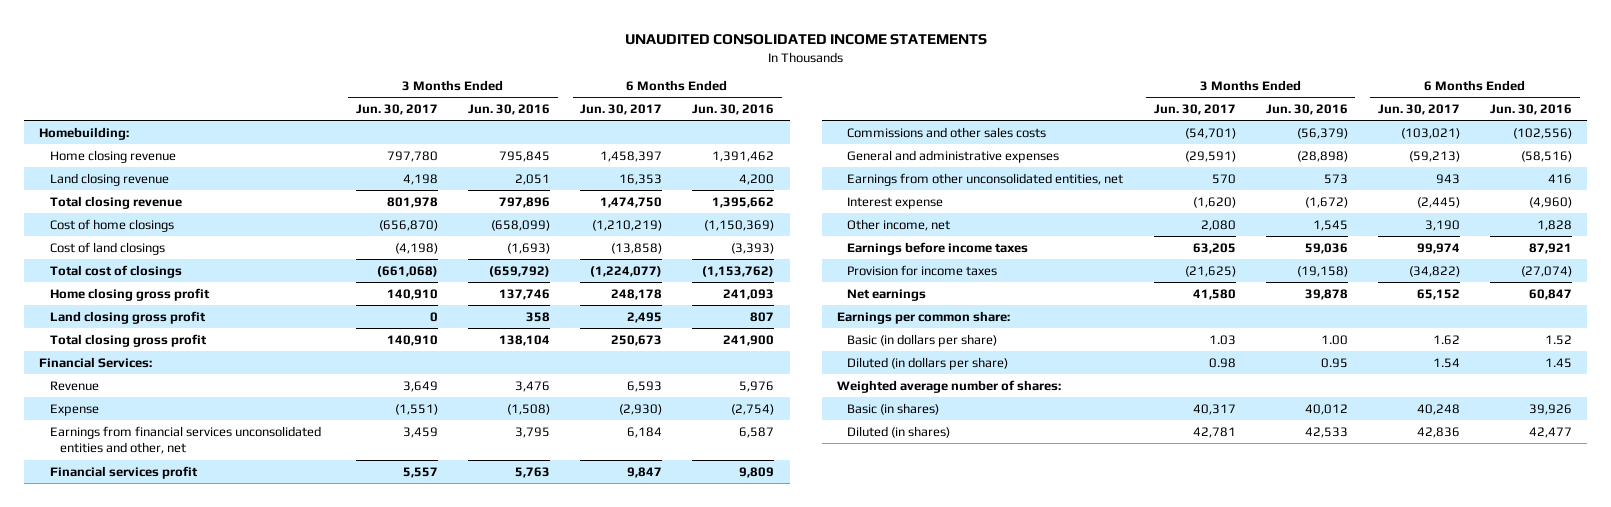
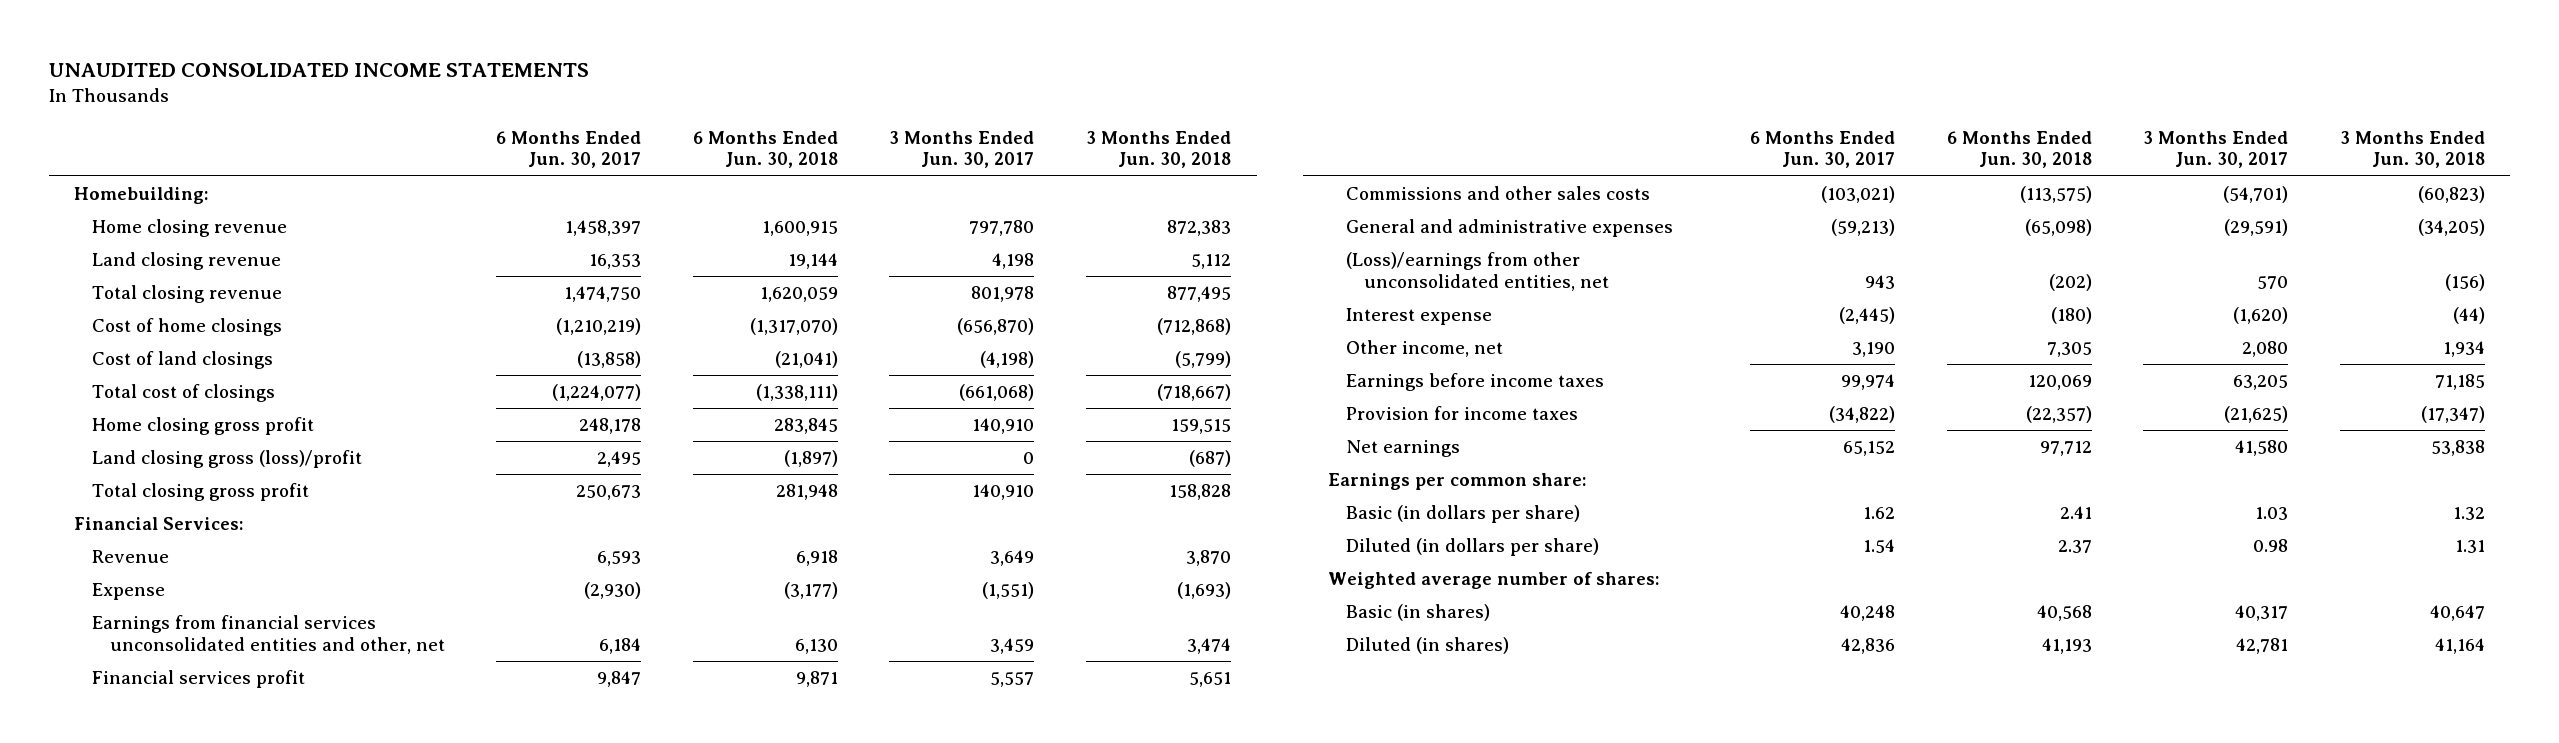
- | 3 Months Ended Jun. 30, 2017 | 3 Months Ended Jun. 30, 2016 | 6 Months Ended Jun. 30, 2017 | 6 Months Ended Jun. 30, 2016
+ | 6 Months Ended Jun. 30, 2017 | 6 Months Ended Jun. 30, 2018 | 3 Months Ended Jun. 30, 2017 | 3 Months Ended Jun. 30, 2018
- Land closing gross profit | 0 | 358 | 2,495 | 807
+ Land closing gross (loss)/profit | 2,495 | (1,897) | 0 | (687)
- Earnings from other unconsolidated entities, net | 570 | 573 | 943 | 416
+ (Loss)/earnings from other unconsolidated entities, net | 943 | (202) | 570 | (156)

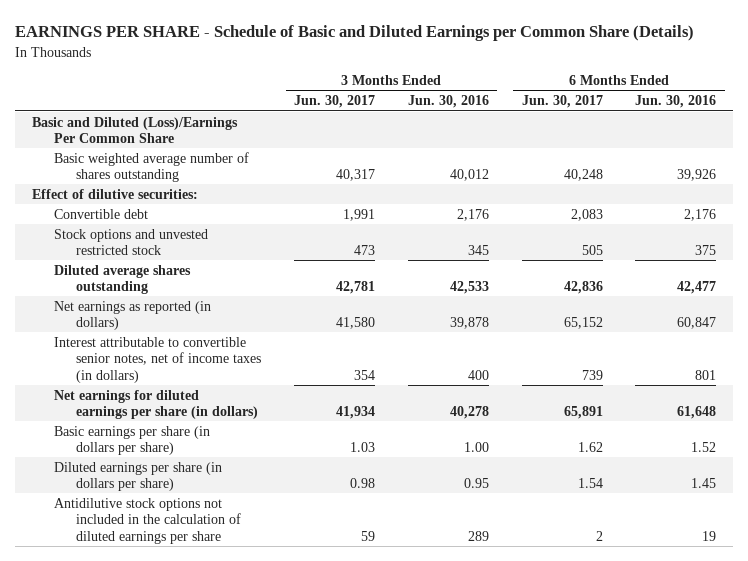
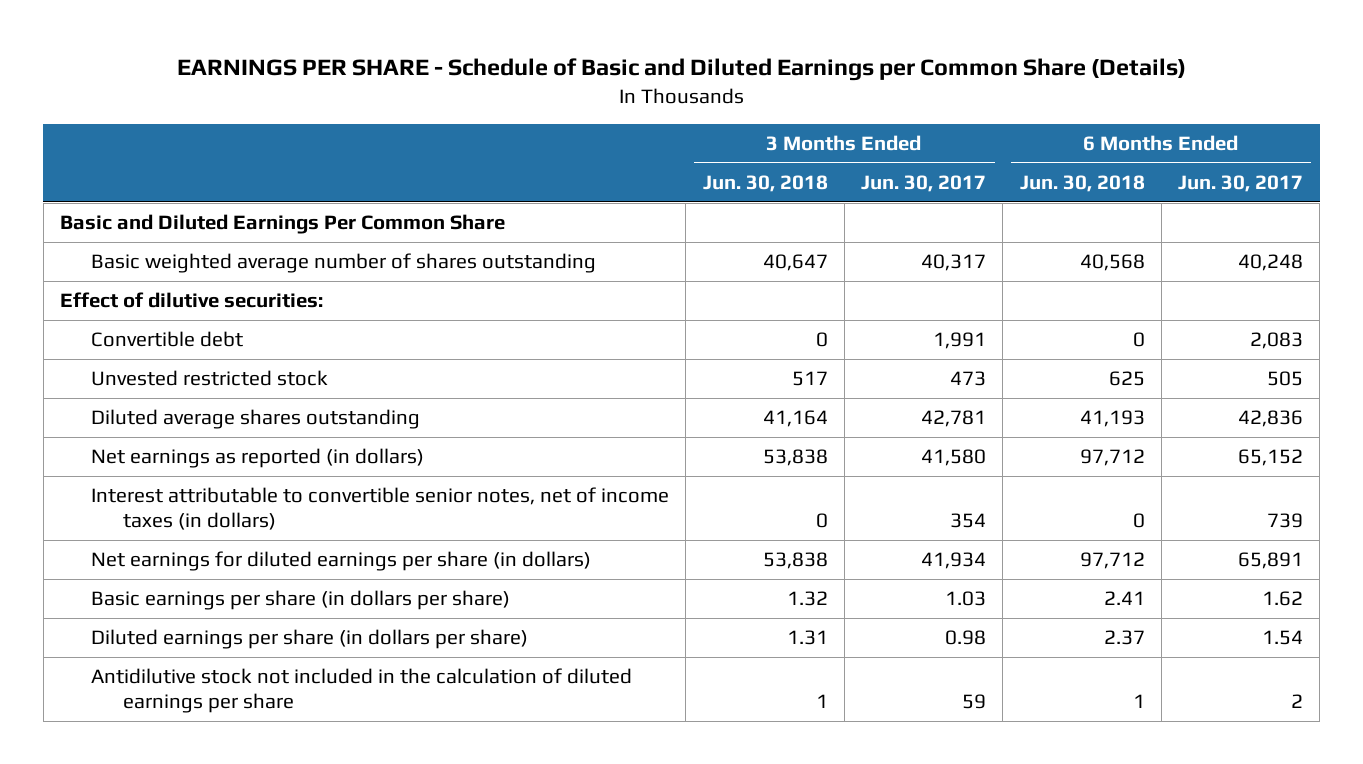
- | 3 Months Ended Jun. 30, 2017 | 3 Months Ended Jun. 30, 2016 | 6 Months Ended Jun. 30, 2017 | 6 Months Ended Jun. 30, 2016
+ | 3 Months Ended Jun. 30, 2018 | 3 Months Ended Jun. 30, 2017 | 6 Months Ended Jun. 30, 2018 | 6 Months Ended Jun. 30, 2017
- Basic and Diluted (Loss)/Earnings Per Common Share
+ Basic and Diluted Earnings Per Common Share
- Stock options and unvested restricted stock | 473 | 345 | 505 | 375
+ Unvested restricted stock | 517 | 473 | 625 | 505
- Antidilutive stock options not included in the calculation of diluted earnings per share | 59 | 289 | 2 | 19
+ Antidilutive stock not included in the calculation of diluted earnings per share | 1 | 59 | 1 | 2

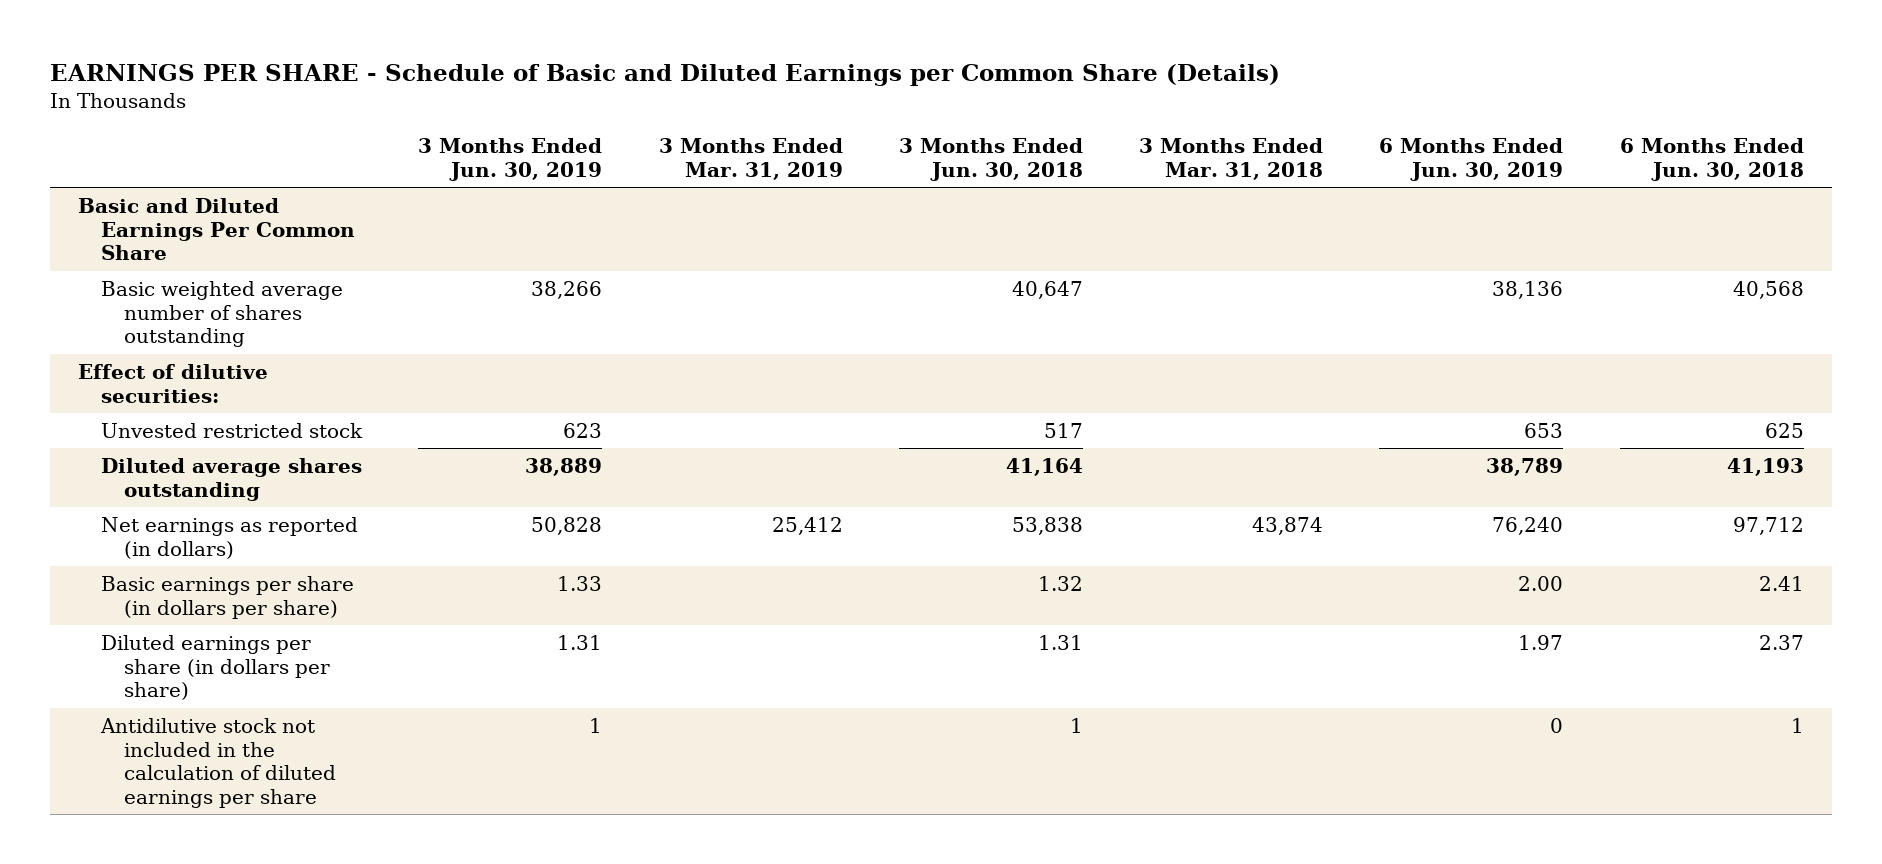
- | 3 Months Ended Jun. 30, 2018 | 3 Months Ended Jun. 30, 2017 | 6 Months Ended Jun. 30, 2018 | 6 Months Ended Jun. 30, 2017
+ | 3 Months Ended Jun. 30, 2019 | 3 Months Ended Mar. 31, 2019 | 3 Months Ended Jun. 30, 2018 | 3 Months Ended Mar. 31, 2018 | 6 Months Ended Jun. 30, 2019 | 6 Months Ended Jun. 30, 2018
- Convertible debt | 0 | 1,991 | 0 | 2,083
- Interest attributable to convertible senior notes, net of income taxes (in dollars) | 0 | 354 | 0 | 739
- Net earnings for diluted earnings per share (in dollars) | 53,838 | 41,934 | 97,712 | 65,891

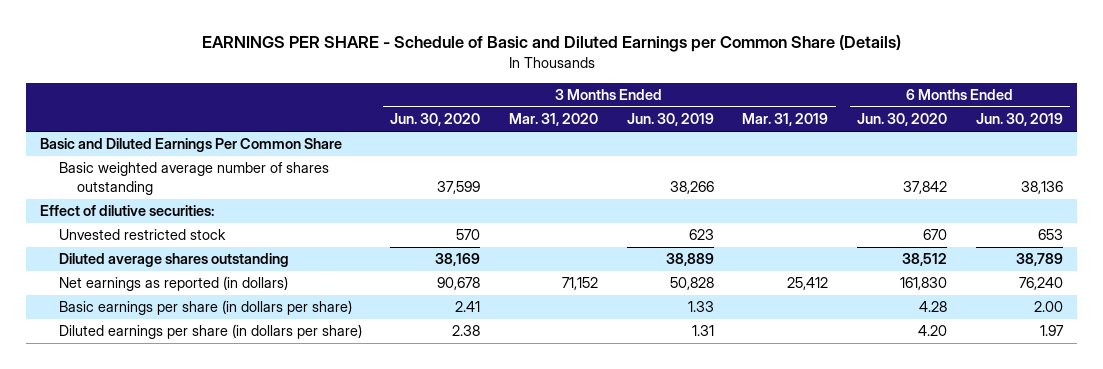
- | 3 Months Ended Jun. 30, 2019 | 3 Months Ended Mar. 31, 2019 | 3 Months Ended Jun. 30, 2018 | 3 Months Ended Mar. 31, 2018 | 6 Months Ended Jun. 30, 2019 | 6 Months Ended Jun. 30, 2018
+ | 3 Months Ended Jun. 30, 2020 | 3 Months Ended Mar. 31, 2020 | 3 Months Ended Jun. 30, 2019 | 3 Months Ended Mar. 31, 2019 | 6 Months Ended Jun. 30, 2020 | 6 Months Ended Jun. 30, 2019
- Antidilutive stock not included in the calculation of diluted earnings per share | 1 | | 1 | | 0 | 1

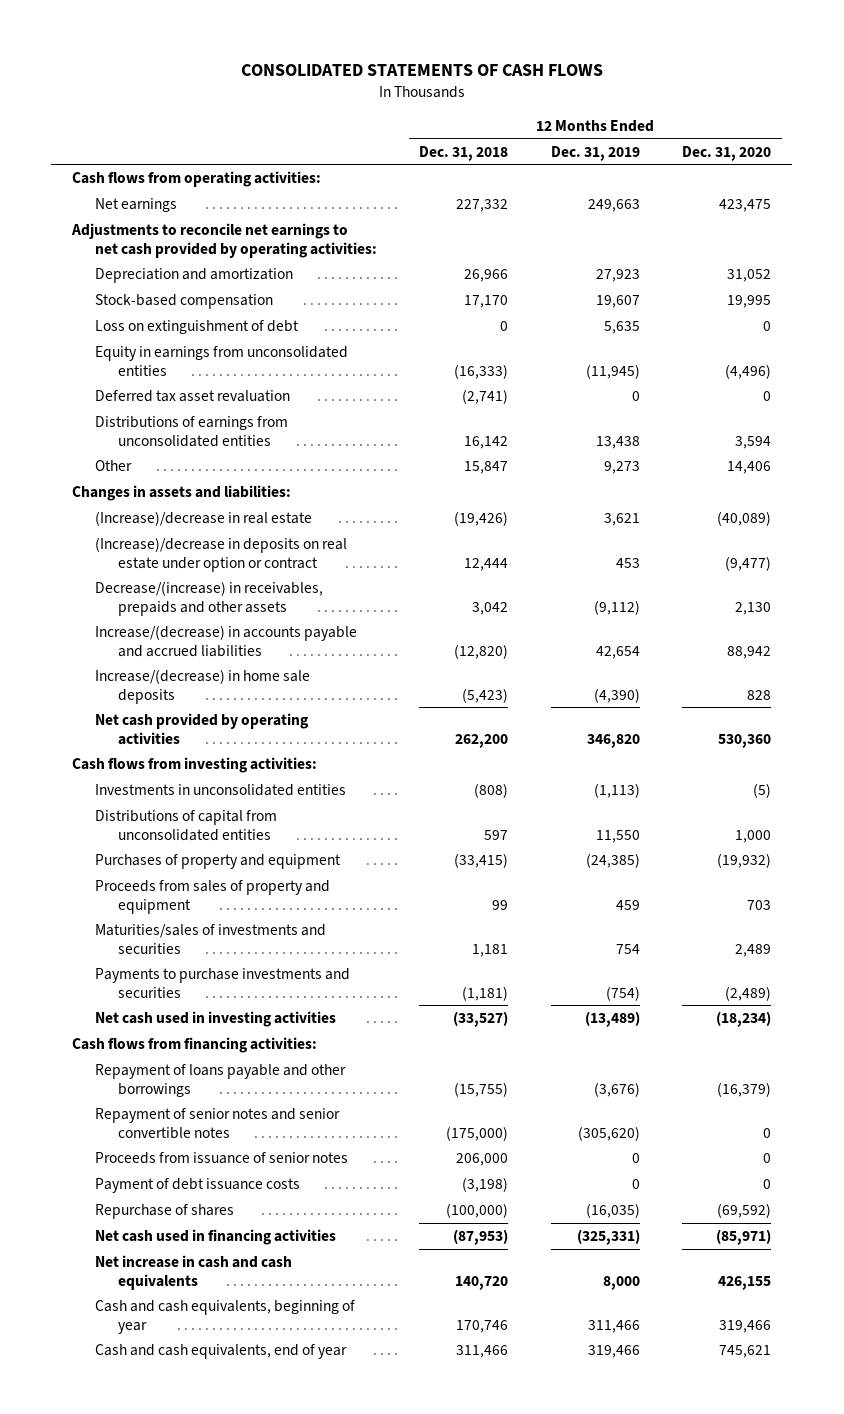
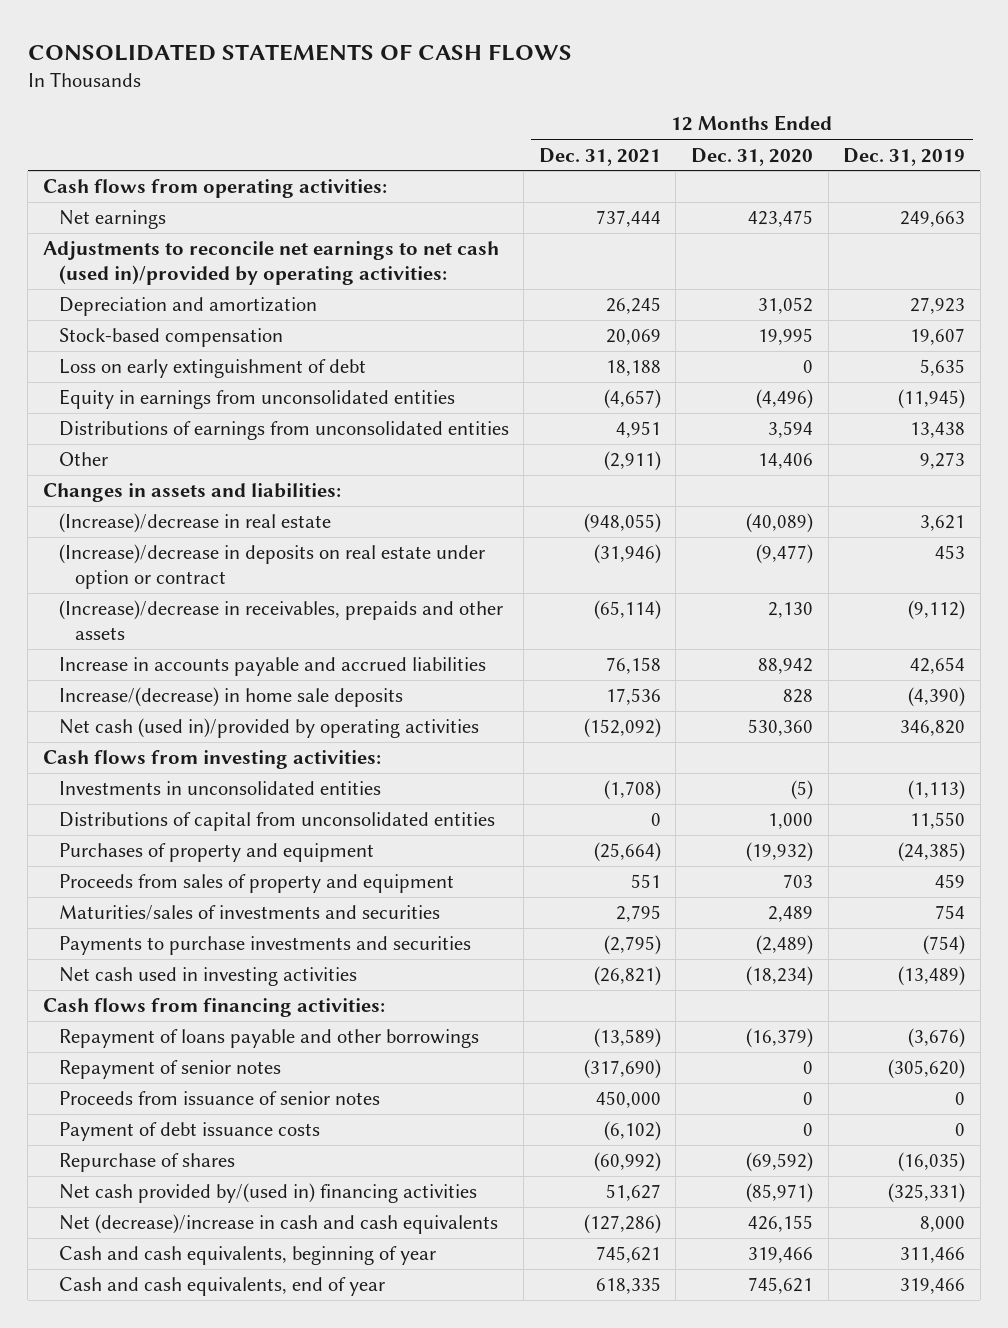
- | 12 Months Ended Dec. 31, 2018 | 12 Months Ended Dec. 31, 2019 | 12 Months Ended Dec. 31, 2020
+ | 12 Months Ended Dec. 31, 2021 | 12 Months Ended Dec. 31, 2020 | 12 Months Ended Dec. 31, 2019
- Adjustments to reconcile net earnings to net cash provided by operating activities:
+ Adjustments to reconcile net earnings to net cash (used in)/provided by operating activities:
- Loss on extinguishment of debt | 0 | 5,635 | 0
+ Loss on early extinguishment of debt | 18,188 | 0 | 5,635
- Deferred tax asset revaluation | (2,741) | 0 | 0
- Decrease/(increase) in receivables, prepaids and other assets | 3,042 | (9,112) | 2,130
- Increase/(decrease) in accounts payable and accrued liabilities | (12,820) | 42,654 | 88,942
+ (Increase)/decrease in receivables, prepaids and other assets | (65,114) | 2,130 | (9,112)
+ Increase in accounts payable and accrued liabilities | 76,158 | 88,942 | 42,654
- Net cash provided by operating activities | 262,200 | 346,820 | 530,360
+ Net cash (used in)/provided by operating activities | (152,092) | 530,360 | 346,820
- Repayment of senior notes and senior convertible notes | (175,000) | (305,620) | 0
+ Repayment of senior notes | (317,690) | 0 | (305,620)
- Net cash used in financing activities | (87,953) | (325,331) | (85,971)
- Net increase in cash and cash equivalents | 140,720 | 8,000 | 426,155
+ Net cash provided by/(used in) financing activities | 51,627 | (85,971) | (325,331)
+ Net (decrease)/increase in cash and cash equivalents | (127,286) | 426,155 | 8,000

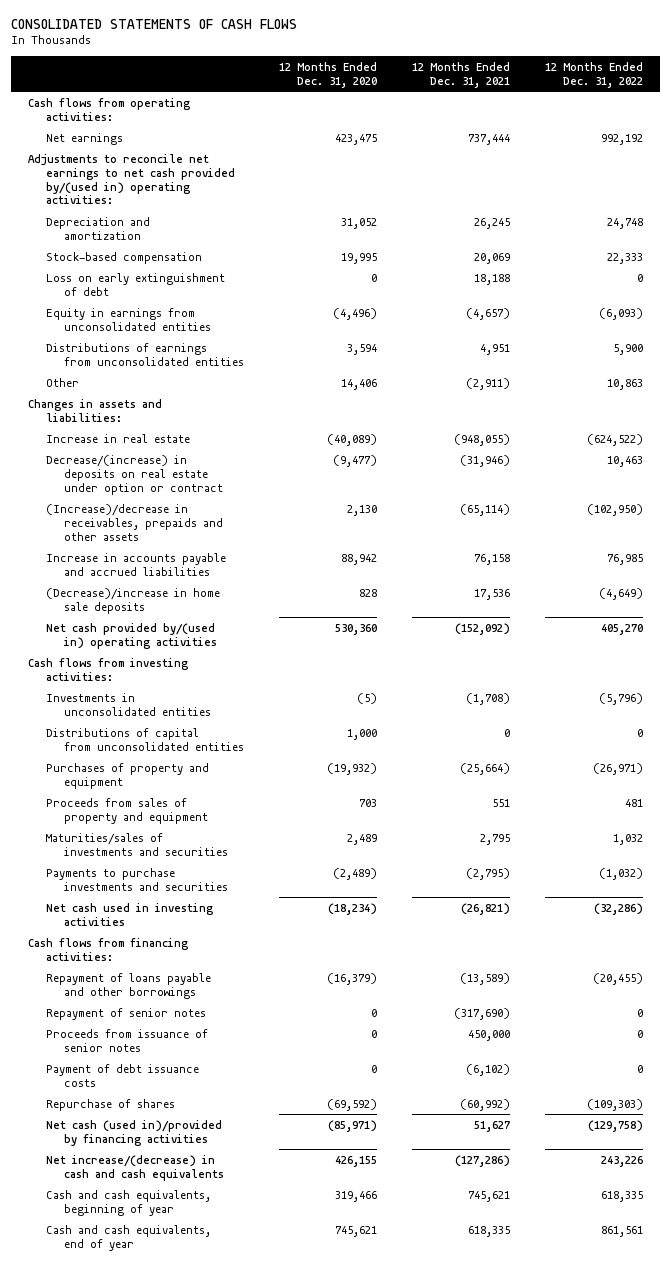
- | 12 Months Ended Dec. 31, 2021 | 12 Months Ended Dec. 31, 2020 | 12 Months Ended Dec. 31, 2019
+ | 12 Months Ended Dec. 31, 2020 | 12 Months Ended Dec. 31, 2021 | 12 Months Ended Dec. 31, 2022
- Adjustments to reconcile net earnings to net cash (used in)/provided by operating activities:
+ Adjustments to reconcile net earnings to net cash provided by/(used in) operating activities:
- (Increase)/decrease in real estate | (948,055) | (40,089) | 3,621
- (Increase)/decrease in deposits on real estate under option or contract | (31,946) | (9,477) | 453
+ Increase in real estate | (40,089) | (948,055) | (624,522)
+ Decrease/(increase) in deposits on real estate under option or contract | (9,477) | (31,946) | 10,463
- Increase/(decrease) in home sale deposits | 17,536 | 828 | (4,390)
- Net cash (used in)/provided by operating activities | (152,092) | 530,360 | 346,820
+ (Decrease)/increase in home sale deposits | 828 | 17,536 | (4,649)
+ Net cash provided by/(used in) operating activities | 530,360 | (152,092) | 405,270
- Net cash provided by/(used in) financing activities | 51,627 | (85,971) | (325,331)
- Net (decrease)/increase in cash and cash equivalents | (127,286) | 426,155 | 8,000
+ Net cash (used in)/provided by financing activities | (85,971) | 51,627 | (129,758)
+ Net increase/(decrease) in cash and cash equivalents | 426,155 | (127,286) | 243,226

